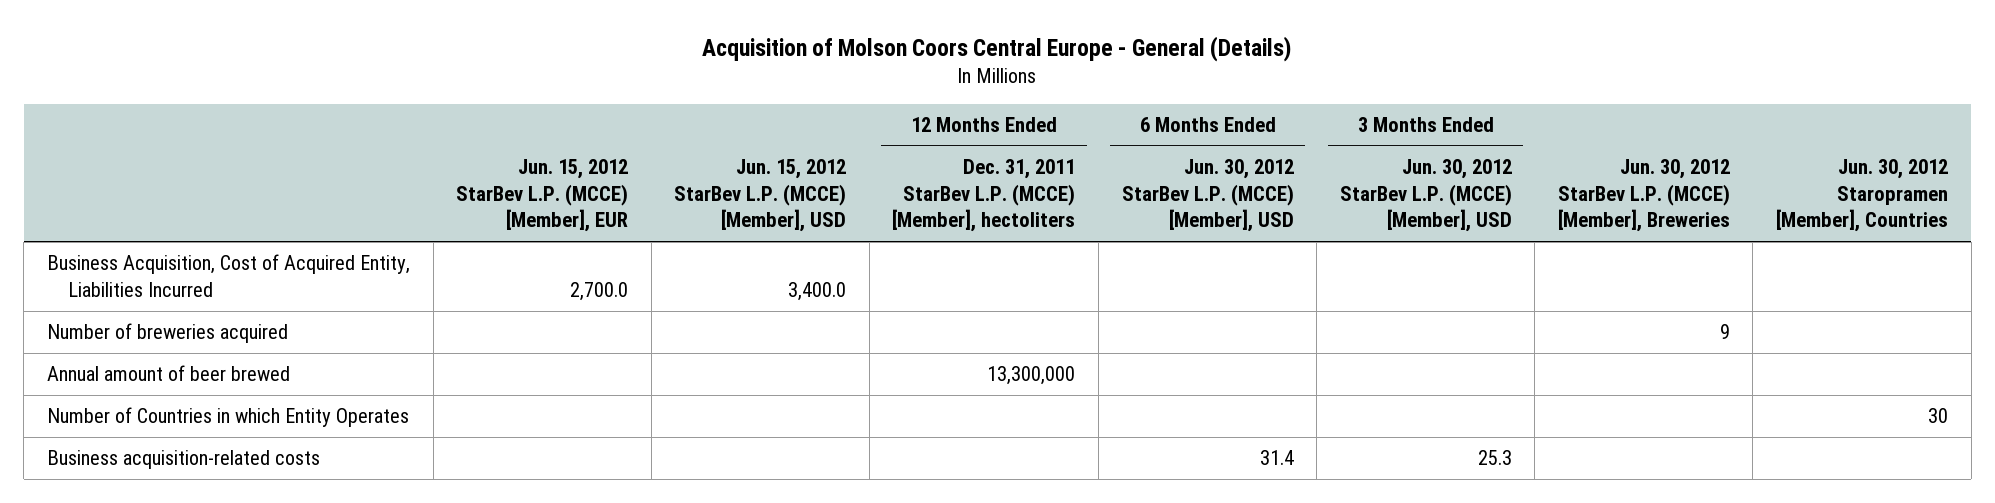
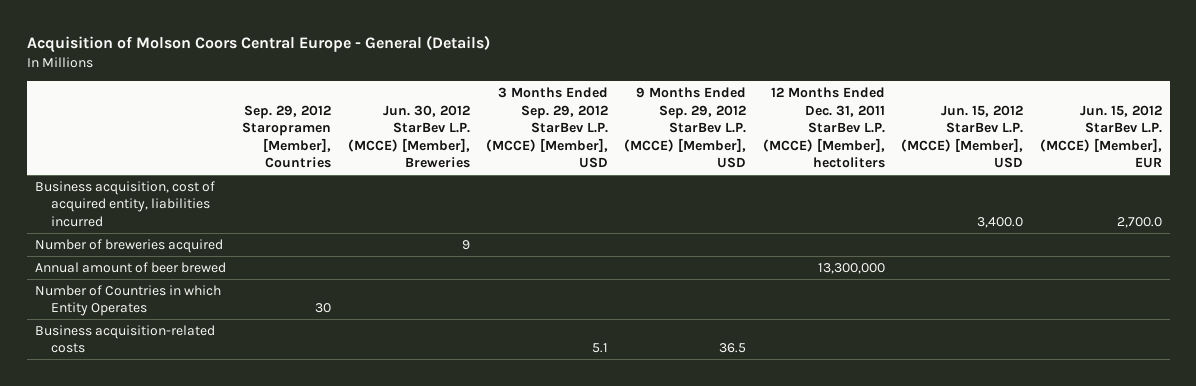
- | Jun. 15, 2012 StarBev L.P. (MCCE) [Member], EUR | Jun. 15, 2012 StarBev L.P. (MCCE) [Member], USD | 12 Months Ended Dec. 31, 2011 StarBev L.P. (MCCE) [Member], hectoliters | 6 Months Ended Jun. 30, 2012 StarBev L.P. (MCCE) [Member], USD | 3 Months Ended Jun. 30, 2012 StarBev L.P. (MCCE) [Member], USD | Jun. 30, 2012 StarBev L.P. (MCCE) [Member], Breweries | Jun. 30, 2012 Staropramen [Member], Countries
+ | Sep. 29, 2012 Staropramen [Member], Countries | Jun. 30, 2012 StarBev L.P. (MCCE) [Member], Breweries | 3 Months Ended Sep. 29, 2012 StarBev L.P. (MCCE) [Member], USD | 9 Months Ended Sep. 29, 2012 StarBev L.P. (MCCE) [Member], USD | 12 Months Ended Dec. 31, 2011 StarBev L.P. (MCCE) [Member], hectoliters | Jun. 15, 2012 StarBev L.P. (MCCE) [Member], USD | Jun. 15, 2012 StarBev L.P. (MCCE) [Member], EUR
- Business Acquisition, Cost of Acquired Entity, Liabilities Incurred | 2,700.0 | 3,400.0 | | | | |
+ Business acquisition, cost of acquired entity, liabilities incurred | | | | | | 3,400.0 | 2,700.0

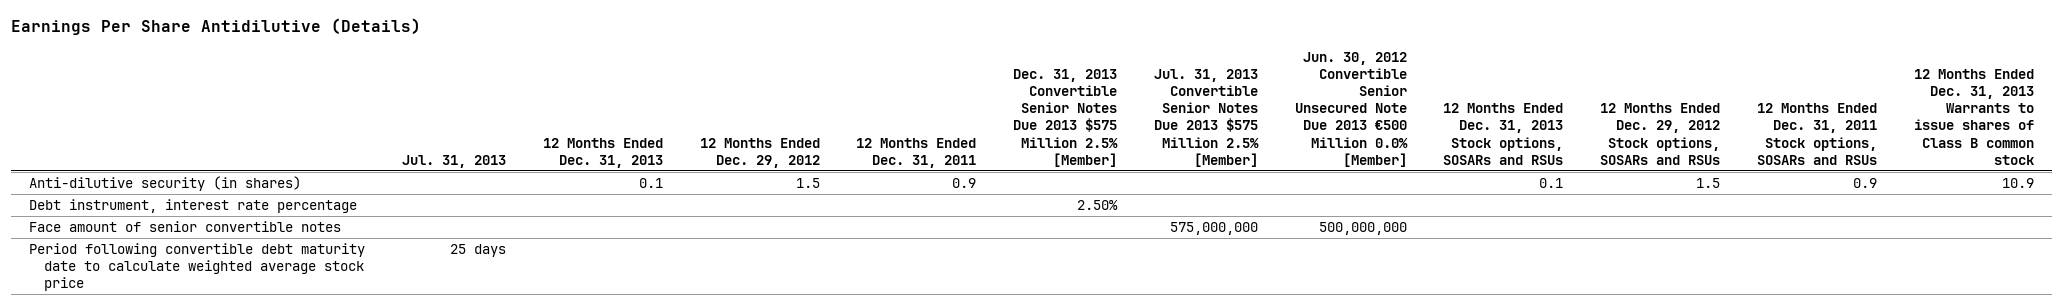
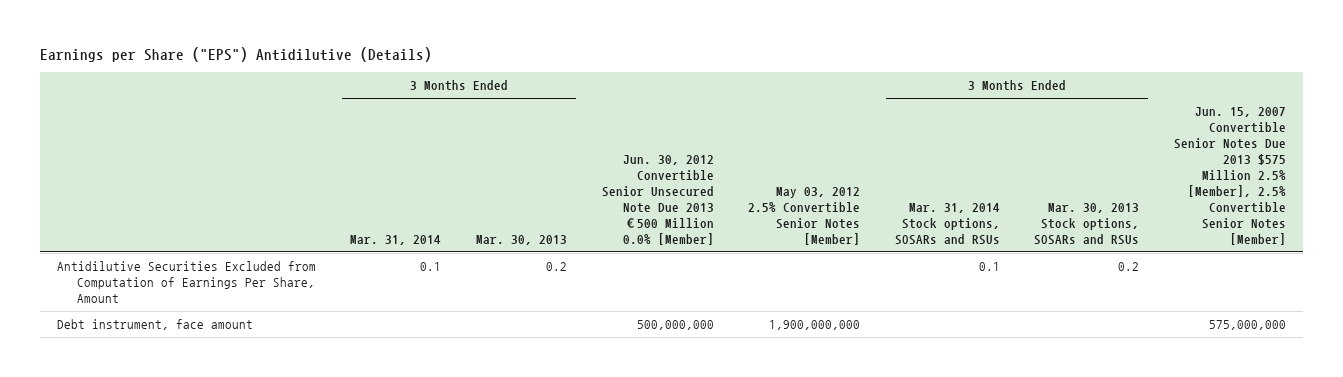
- Earnings Per Share Antidilutive (Details)
+ Earnings per Share ("EPS") Antidilutive (Details)
- | Jul. 31, 2013 | 12 Months Ended Dec. 31, 2013 | 12 Months Ended Dec. 29, 2012 | 12 Months Ended Dec. 31, 2011 | Dec. 31, 2013 Convertible Senior Notes Due 2013 $575 Million 2.5% [Member] | Jul. 31, 2013 Convertible Senior Notes Due 2013 $575 Million 2.5% [Member] | Jun. 30, 2012 Convertible Senior Unsecured Note Due 2013 €500 Million 0.0% [Member] | 12 Months Ended Dec. 31, 2013 Stock options, SOSARs and RSUs | 12 Months Ended Dec. 29, 2012 Stock options, SOSARs and RSUs | 12 Months Ended Dec. 31, 2011 Stock options, SOSARs and RSUs | 12 Months Ended Dec. 31, 2013 Warrants to issue shares of Class B common stock
+ | 3 Months Ended Mar. 31, 2014 | 3 Months Ended Mar. 30, 2013 | Jun. 30, 2012 Convertible Senior Unsecured Note Due 2013 €500 Million 0.0% [Member] | May 03, 2012 2.5% Convertible Senior Notes [Member] | 3 Months Ended Mar. 31, 2014 Stock options, SOSARs and RSUs | 3 Months Ended Mar. 30, 2013 Stock options, SOSARs and RSUs | Jun. 15, 2007 Convertible Senior Notes Due 2013 $575 Million 2.5% [Member], 2.5% Convertible Senior Notes [Member]
- Anti-dilutive security (in shares) | | 0.1 | 1.5 | 0.9 | | | | 0.1 | 1.5 | 0.9 | 10.9
- Debt instrument, interest rate percentage | | | | | 2.50% | | | | | |
- Face amount of senior convertible notes | | | | | | 575,000,000 | 500,000,000 | | | |
- Period following convertible debt maturity date to calculate weighted average stock price | 25 days | | | | | | | | | |
+ Antidilutive Securities Excluded from Computation of Earnings Per Share, Amount | 0.1 | 0.2 | | | 0.1 | 0.2 |
+ Debt instrument, face amount | | | 500,000,000 | 1,900,000,000 | | | 575,000,000

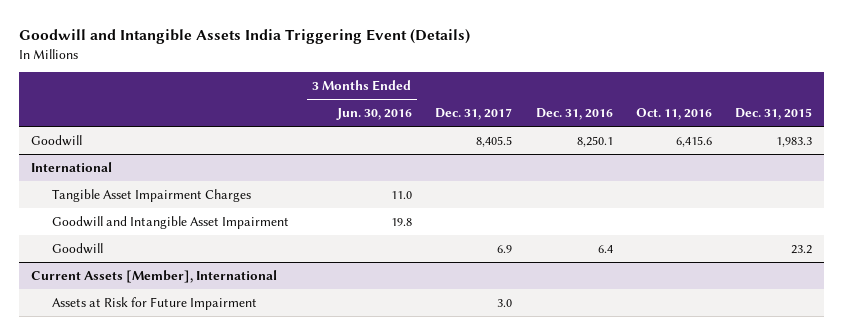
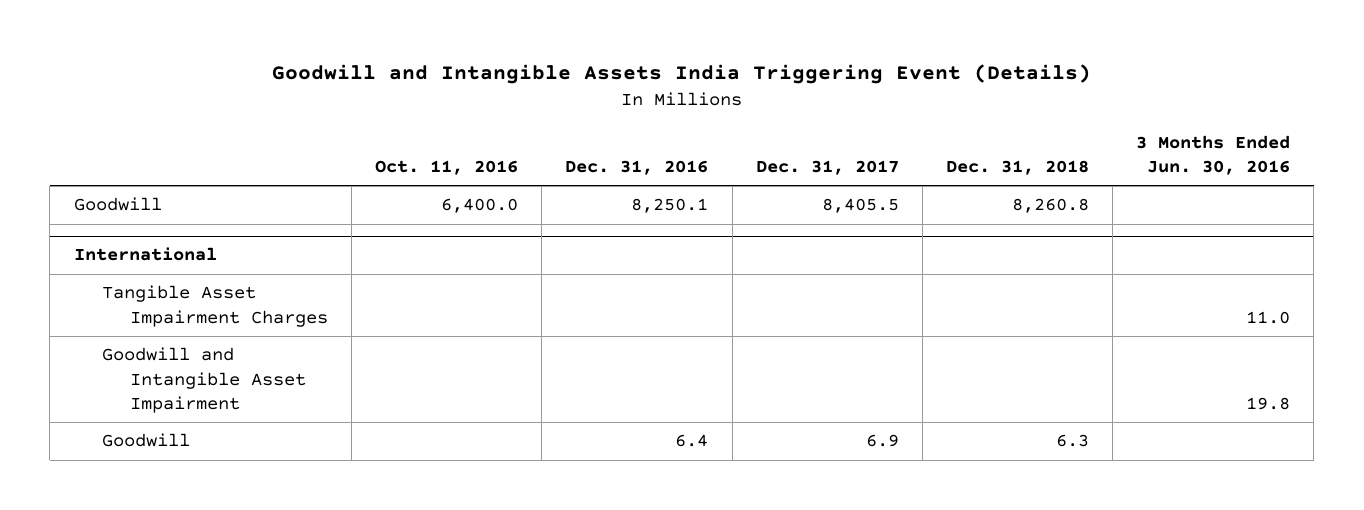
- | 3 Months Ended Jun. 30, 2016 | Dec. 31, 2017 | Dec. 31, 2016 | Oct. 11, 2016 | Dec. 31, 2015
+ | Oct. 11, 2016 | Dec. 31, 2016 | Dec. 31, 2017 | Dec. 31, 2018 | 3 Months Ended Jun. 30, 2016
- Goodwill | | 8,405.5 | 8,250.1 | 6,415.6 | 1,983.3
+ Goodwill | 6,400.0 | 8,250.1 | 8,405.5 | 8,260.8 |
- Current Assets [Member], International
- Assets at Risk for Future Impairment | | 3.0 | | |

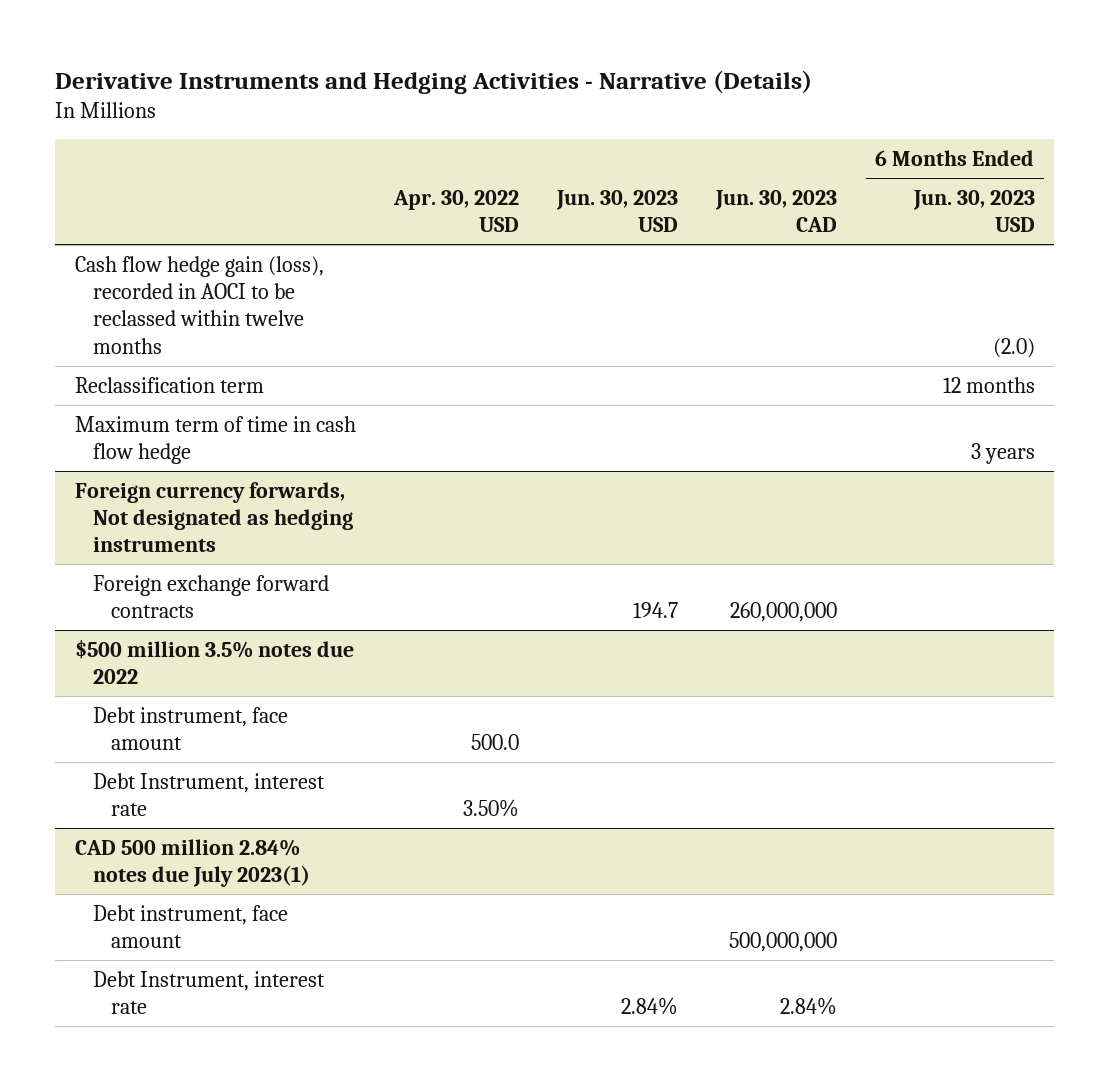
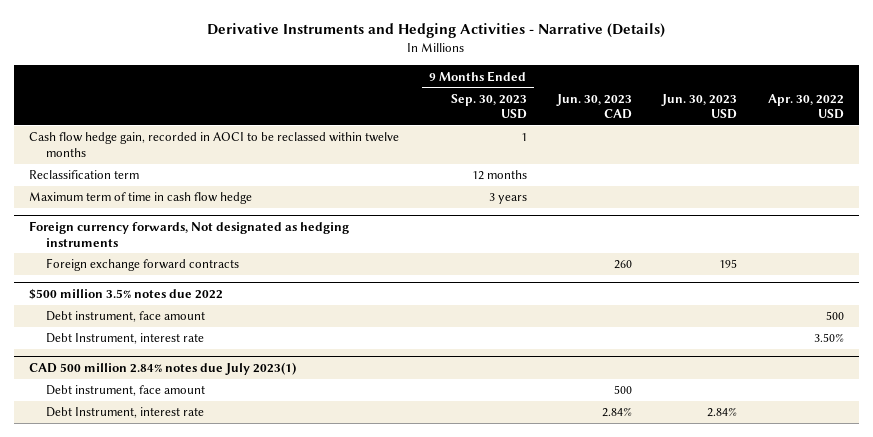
- | Apr. 30, 2022 USD | Jun. 30, 2023 USD | Jun. 30, 2023 CAD | 6 Months Ended Jun. 30, 2023 USD
+ | 9 Months Ended Sep. 30, 2023 USD | Jun. 30, 2023 CAD | Jun. 30, 2023 USD | Apr. 30, 2022 USD
- Cash flow hedge gain (loss), recorded in AOCI to be reclassed within twelve months | | | | (2.0)
+ Cash flow hedge gain, recorded in AOCI to be reclassed within twelve months | 1 | | |
@ Foreign currency forwards, Not designated as hedging instruments
- Foreign exchange forward contracts | | 194.7 | 260,000,000 |
+ Foreign exchange forward contracts | | 260 | 195 |
@ $500 million 3.5% notes due 2022
- Debt instrument, face amount | 500.0 | | |
+ Debt instrument, face amount | | | | 500
@ CAD 500 million 2.84% notes due July 2023(1)
- Debt instrument, face amount | | | 500,000,000 |
+ Debt instrument, face amount | | 500 | |

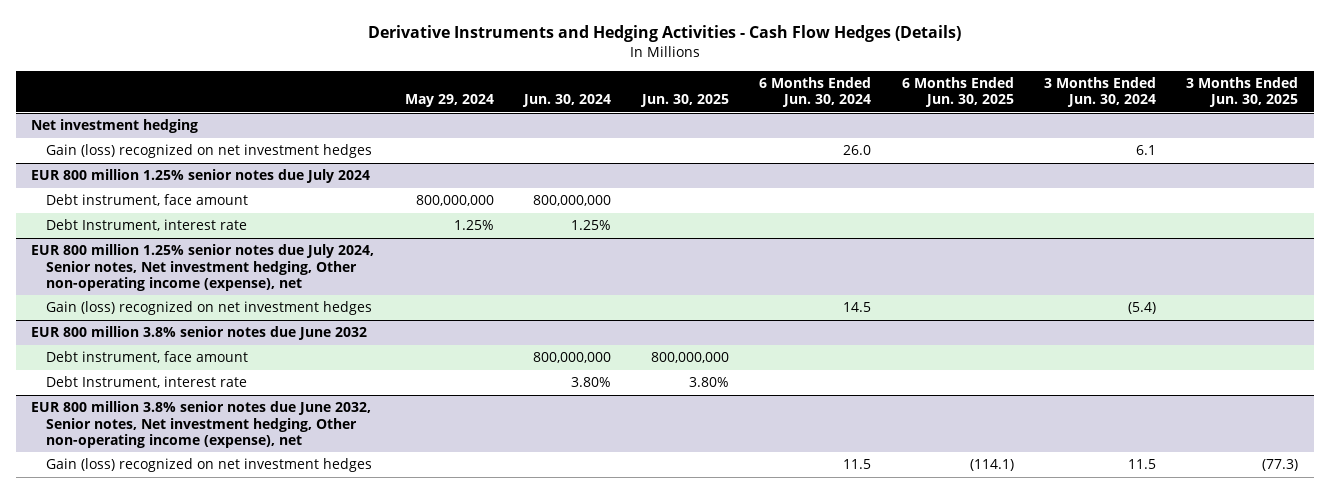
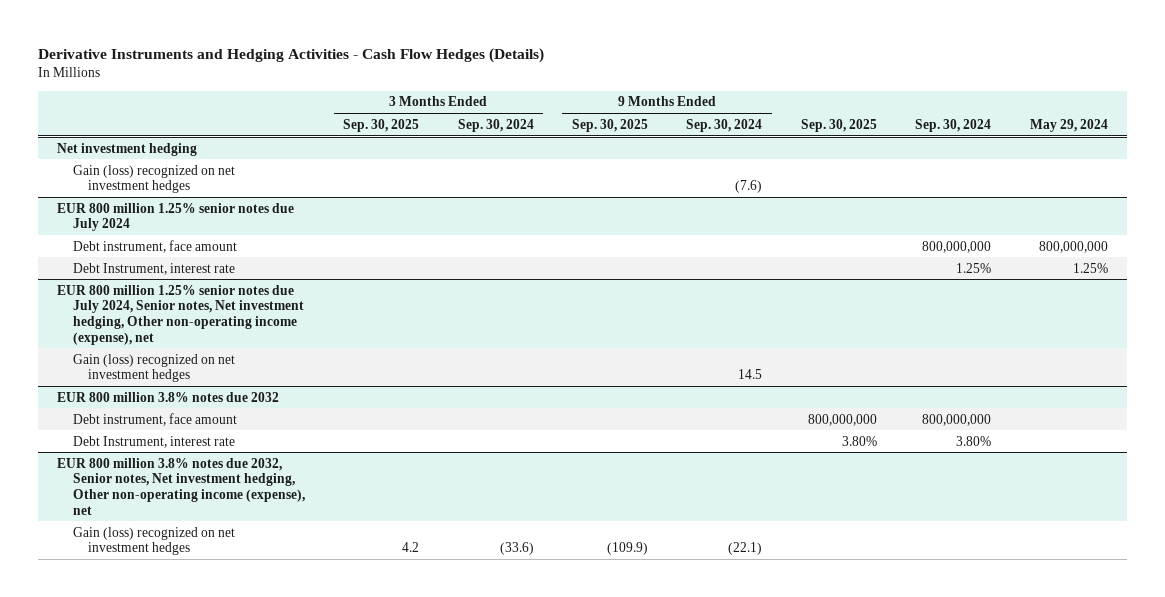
- | May 29, 2024 | Jun. 30, 2024 | Jun. 30, 2025 | 6 Months Ended Jun. 30, 2024 | 6 Months Ended Jun. 30, 2025 | 3 Months Ended Jun. 30, 2024 | 3 Months Ended Jun. 30, 2025
+ | 3 Months Ended Sep. 30, 2025 | 3 Months Ended Sep. 30, 2024 | 9 Months Ended Sep. 30, 2025 | 9 Months Ended Sep. 30, 2024 | Sep. 30, 2025 | Sep. 30, 2024 | May 29, 2024
- EUR 800 million 3.8% senior notes due June 2032
+ EUR 800 million 3.8% notes due 2032
- EUR 800 million 3.8% senior notes due June 2032, Senior notes, Net investment hedging, Other non-operating income (expense), net
+ EUR 800 million 3.8% notes due 2032, Senior notes, Net investment hedging, Other non-operating income (expense), net

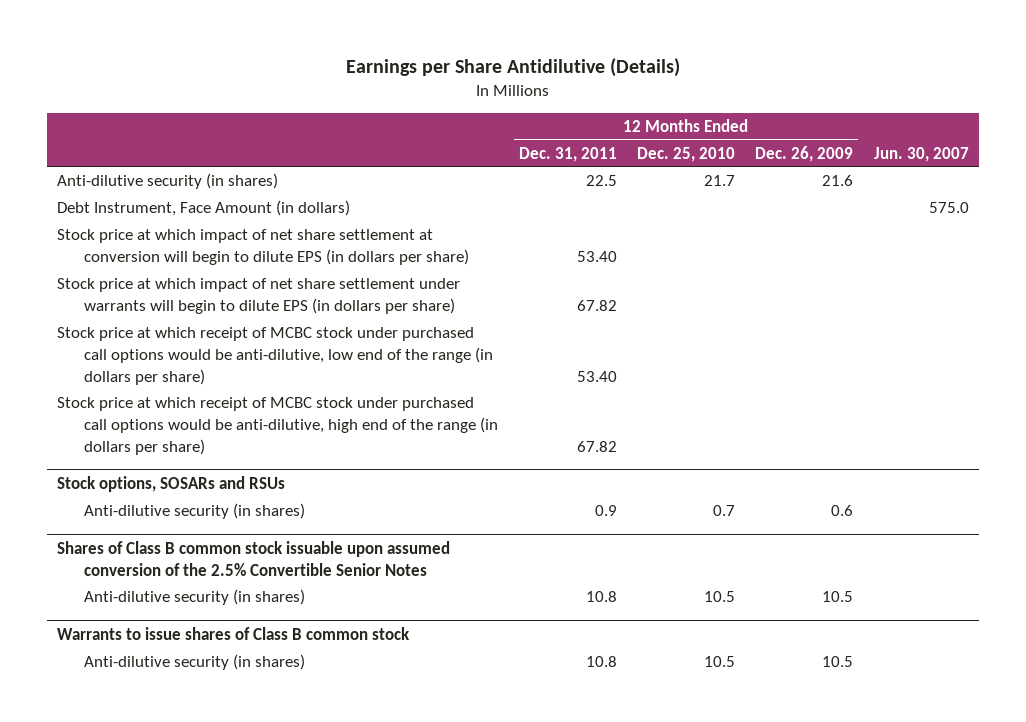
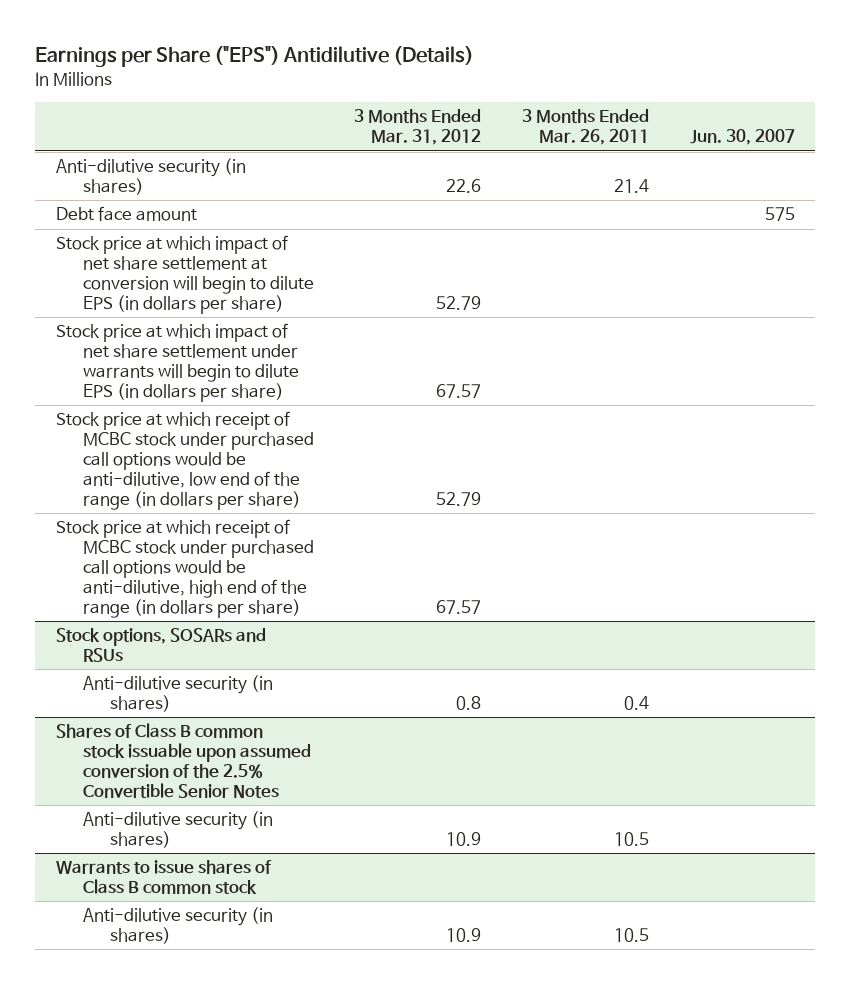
- Earnings per Share Antidilutive (Details)
+ Earnings per Share ("EPS") Antidilutive (Details)
- | 12 Months Ended Dec. 31, 2011 | 12 Months Ended Dec. 25, 2010 | 12 Months Ended Dec. 26, 2009 | Jun. 30, 2007
+ | 3 Months Ended Mar. 31, 2012 | 3 Months Ended Mar. 26, 2011 | Jun. 30, 2007
- Debt Instrument, Face Amount (in dollars) | | | | 575.0
+ Debt face amount | | | 575

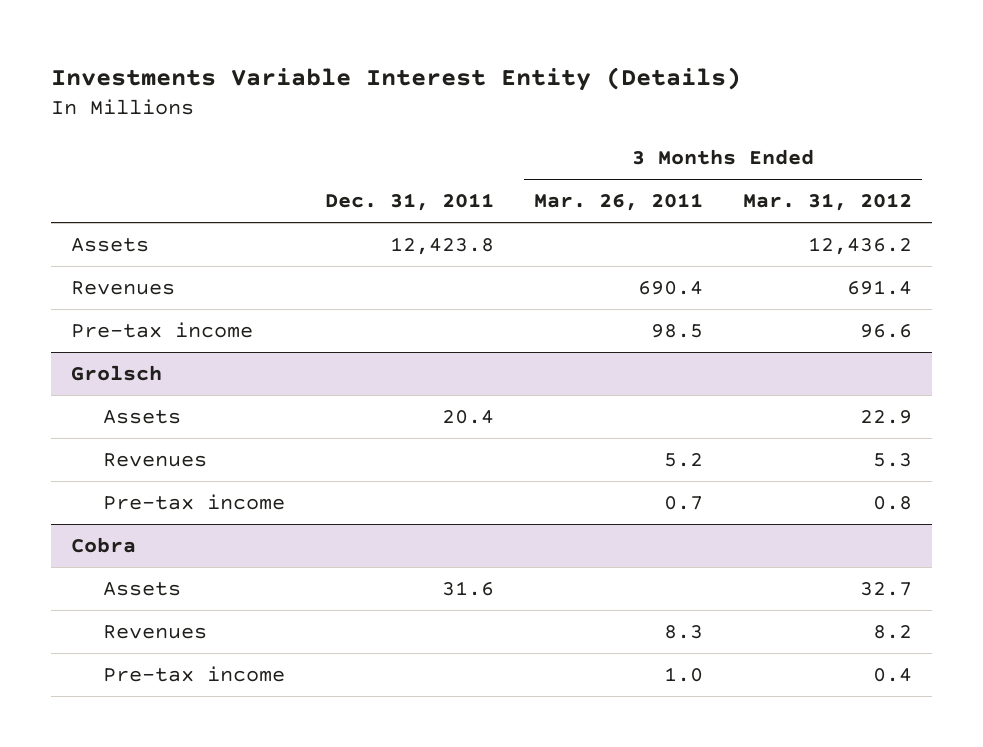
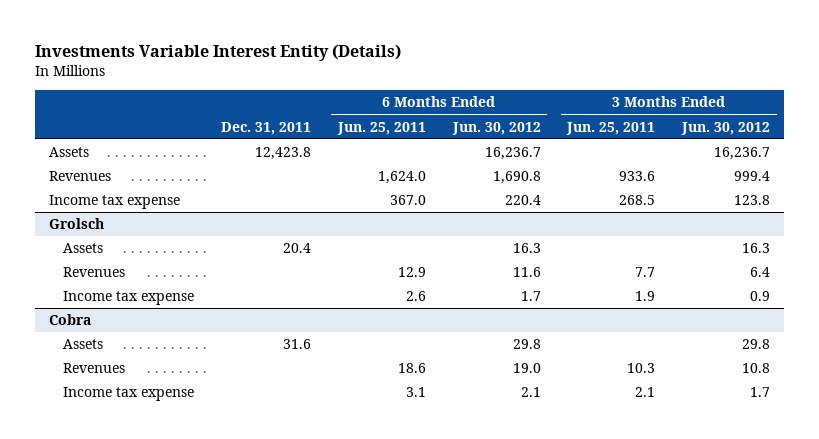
- | Dec. 31, 2011 | 3 Months Ended Mar. 26, 2011 | 3 Months Ended Mar. 31, 2012
+ | Dec. 31, 2011 | 6 Months Ended Jun. 25, 2011 | 6 Months Ended Jun. 30, 2012 | 3 Months Ended Jun. 25, 2011 | 3 Months Ended Jun. 30, 2012
- Pre-tax income | | 98.5 | 96.6
+ Income tax expense | | 367.0 | 220.4 | 268.5 | 123.8
@ Grolsch
- Pre-tax income | | 0.7 | 0.8
+ Income tax expense | | 2.6 | 1.7 | 1.9 | 0.9
@ Cobra
- Pre-tax income | | 1.0 | 0.4
+ Income tax expense | | 3.1 | 2.1 | 2.1 | 1.7

